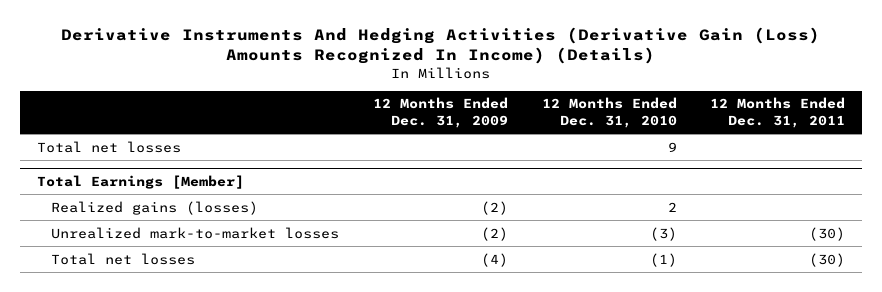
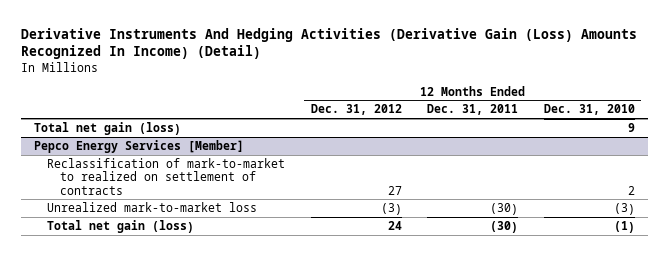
- Derivative Instruments And Hedging Activities (Derivative Gain (Loss) Amounts Recognized In Income) (Details)
+ Derivative Instruments And Hedging Activities (Derivative Gain (Loss) Amounts Recognized In Income) (Detail)
- | 12 Months Ended Dec. 31, 2009 | 12 Months Ended Dec. 31, 2010 | 12 Months Ended Dec. 31, 2011
+ | 12 Months Ended Dec. 31, 2012 | 12 Months Ended Dec. 31, 2011 | 12 Months Ended Dec. 31, 2010
- Total net losses | | 9 |
- Total Earnings [Member]
- Realized gains (losses) | (2) | 2 |
- Unrealized mark-to-market losses | (2) | (3) | (30)
- Total net losses | (4) | (1) | (30)
+ Total net gain (loss) | | | 9
+ Pepco Energy Services [Member]
+ Reclassification of mark-to-market to realized on settlement of contracts | 27 | | 2
+ Unrealized mark-to-market loss | (3) | (30) | (3)
+ Total net gain (loss) | 24 | (30) | (1)

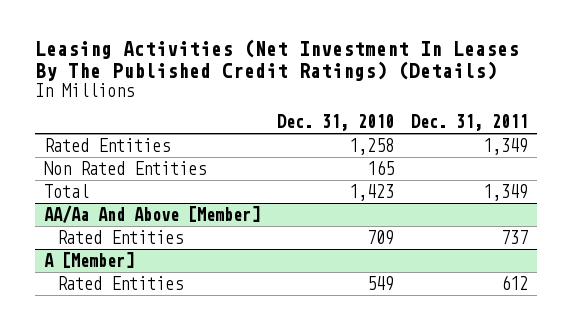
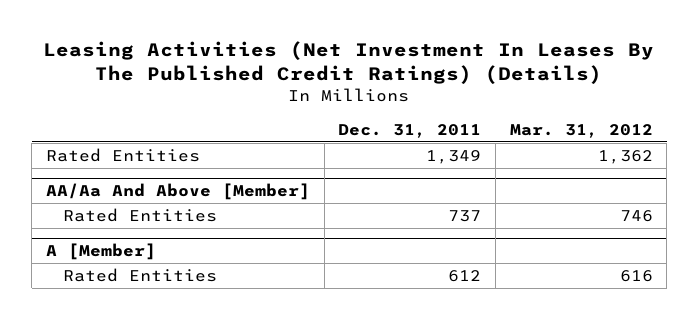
- | Dec. 31, 2010 | Dec. 31, 2011
+ | Dec. 31, 2011 | Mar. 31, 2012
- Non Rated Entities | 165 |
- Total | 1,423 | 1,349

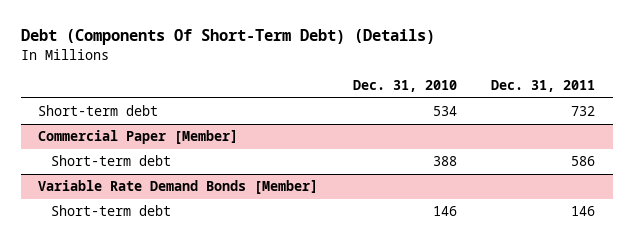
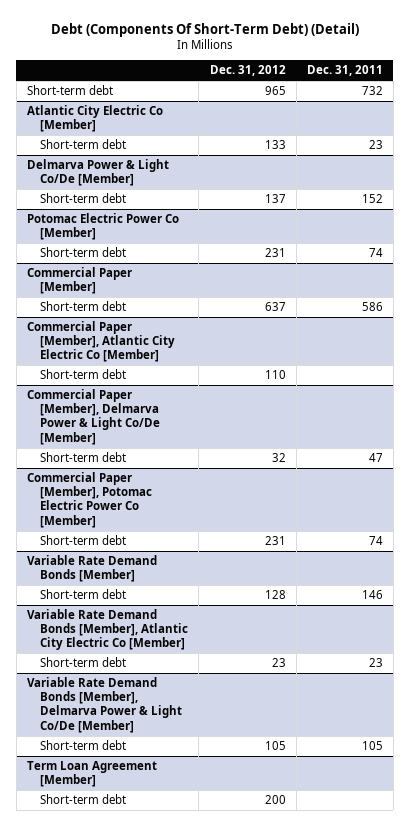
- Debt (Components Of Short-Term Debt) (Details)
+ Debt (Components Of Short-Term Debt) (Detail)
- | Dec. 31, 2010 | Dec. 31, 2011
+ | Dec. 31, 2012 | Dec. 31, 2011
+ Atlantic City Electric Co [Member]
+ Short-term debt | 133 | 23
+ Delmarva Power & Light Co/De [Member]
+ Short-term debt | 137 | 152
+ Potomac Electric Power Co [Member]
+ Short-term debt | 231 | 74
+ Commercial Paper [Member], Atlantic City Electric Co [Member]
+ Short-term debt | 110 |
+ Commercial Paper [Member], Delmarva Power & Light Co/De [Member]
+ Short-term debt | 32 | 47
+ Commercial Paper [Member], Potomac Electric Power Co [Member]
+ Short-term debt | 231 | 74
+ Variable Rate Demand Bonds [Member], Atlantic City Electric Co [Member]
+ Short-term debt | 23 | 23
+ Variable Rate Demand Bonds [Member], Delmarva Power & Light Co/De [Member]
+ Short-term debt | 105 | 105
+ Term Loan Agreement [Member]
+ Short-term debt | 200 |

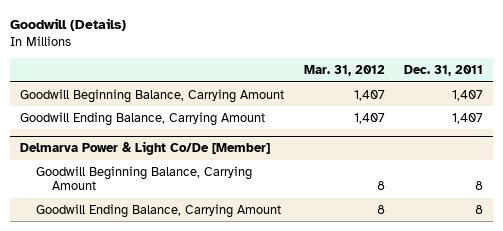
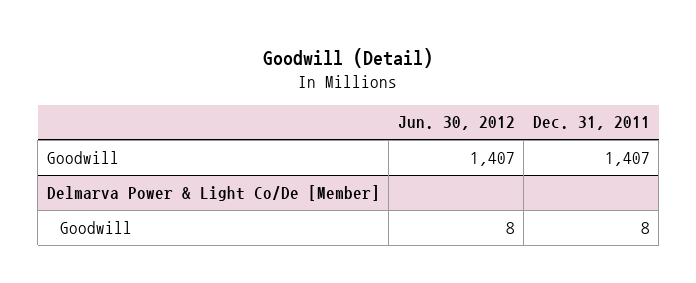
- Goodwill (Details)
+ Goodwill (Detail)
- | Mar. 31, 2012 | Dec. 31, 2011
+ | Jun. 30, 2012 | Dec. 31, 2011
- Goodwill Beginning Balance, Carrying Amount | 1,407 | 1,407
- Goodwill Ending Balance, Carrying Amount | 1,407 | 1,407
+ Goodwill | 1,407 | 1,407
@ Delmarva Power & Light Co/De [Member]
- Goodwill Beginning Balance, Carrying Amount | 8 | 8
- Goodwill Ending Balance, Carrying Amount | 8 | 8
+ Goodwill | 8 | 8

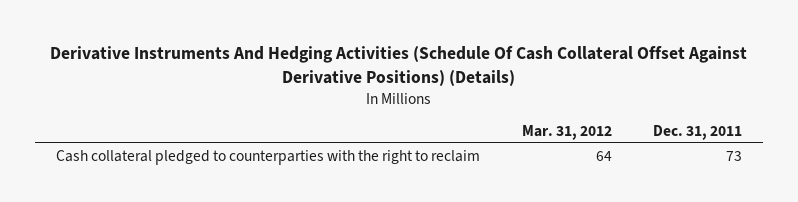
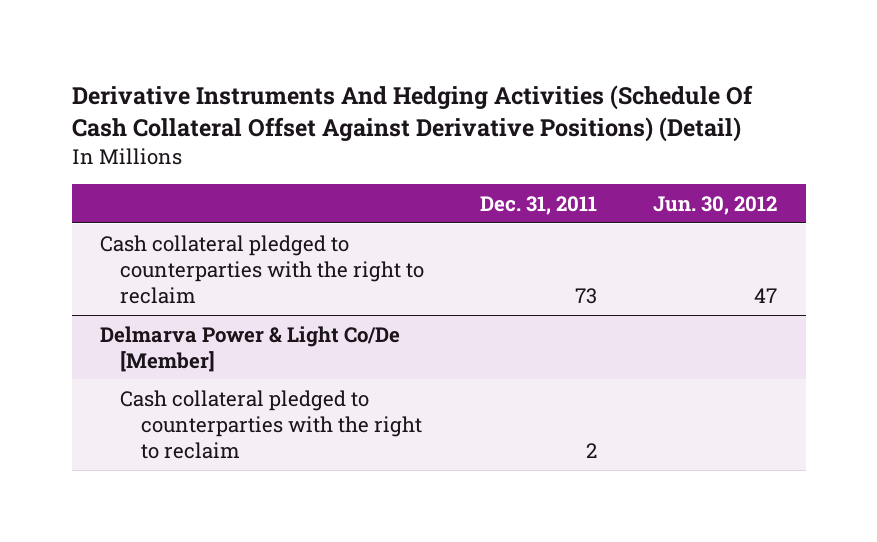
- Derivative Instruments And Hedging Activities (Schedule Of Cash Collateral Offset Against Derivative Positions) (Details)
+ Derivative Instruments And Hedging Activities (Schedule Of Cash Collateral Offset Against Derivative Positions) (Detail)
- | Mar. 31, 2012 | Dec. 31, 2011
+ | Dec. 31, 2011 | Jun. 30, 2012
+ Delmarva Power & Light Co/De [Member]
+ Cash collateral pledged to counterparties with the right to reclaim | 2 |

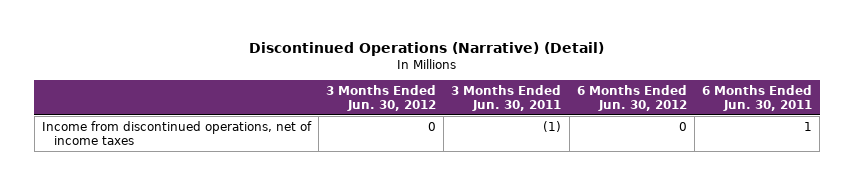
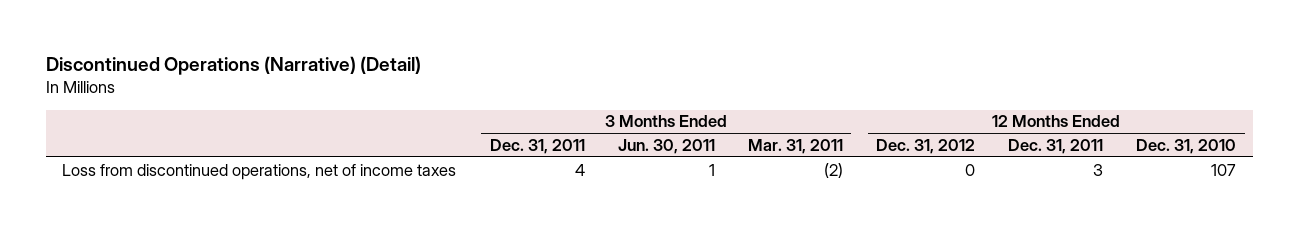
- | 3 Months Ended Jun. 30, 2012 | 3 Months Ended Jun. 30, 2011 | 6 Months Ended Jun. 30, 2012 | 6 Months Ended Jun. 30, 2011
+ | 3 Months Ended Dec. 31, 2011 | 3 Months Ended Jun. 30, 2011 | 3 Months Ended Mar. 31, 2011 | 12 Months Ended Dec. 31, 2012 | 12 Months Ended Dec. 31, 2011 | 12 Months Ended Dec. 31, 2010
- Income from discontinued operations, net of income taxes | 0 | (1) | 0 | 1
+ Loss from discontinued operations, net of income taxes | 4 | 1 | (2) | 0 | 3 | 107

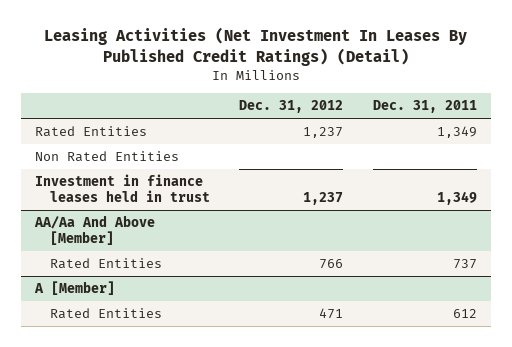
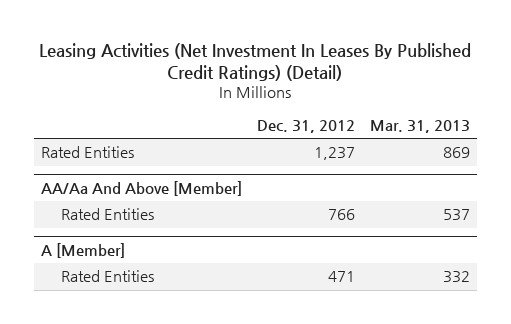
- | Dec. 31, 2012 | Dec. 31, 2011
+ | Dec. 31, 2012 | Mar. 31, 2013
- Non Rated Entities
- Investment in finance leases held in trust | 1,237 | 1,349

